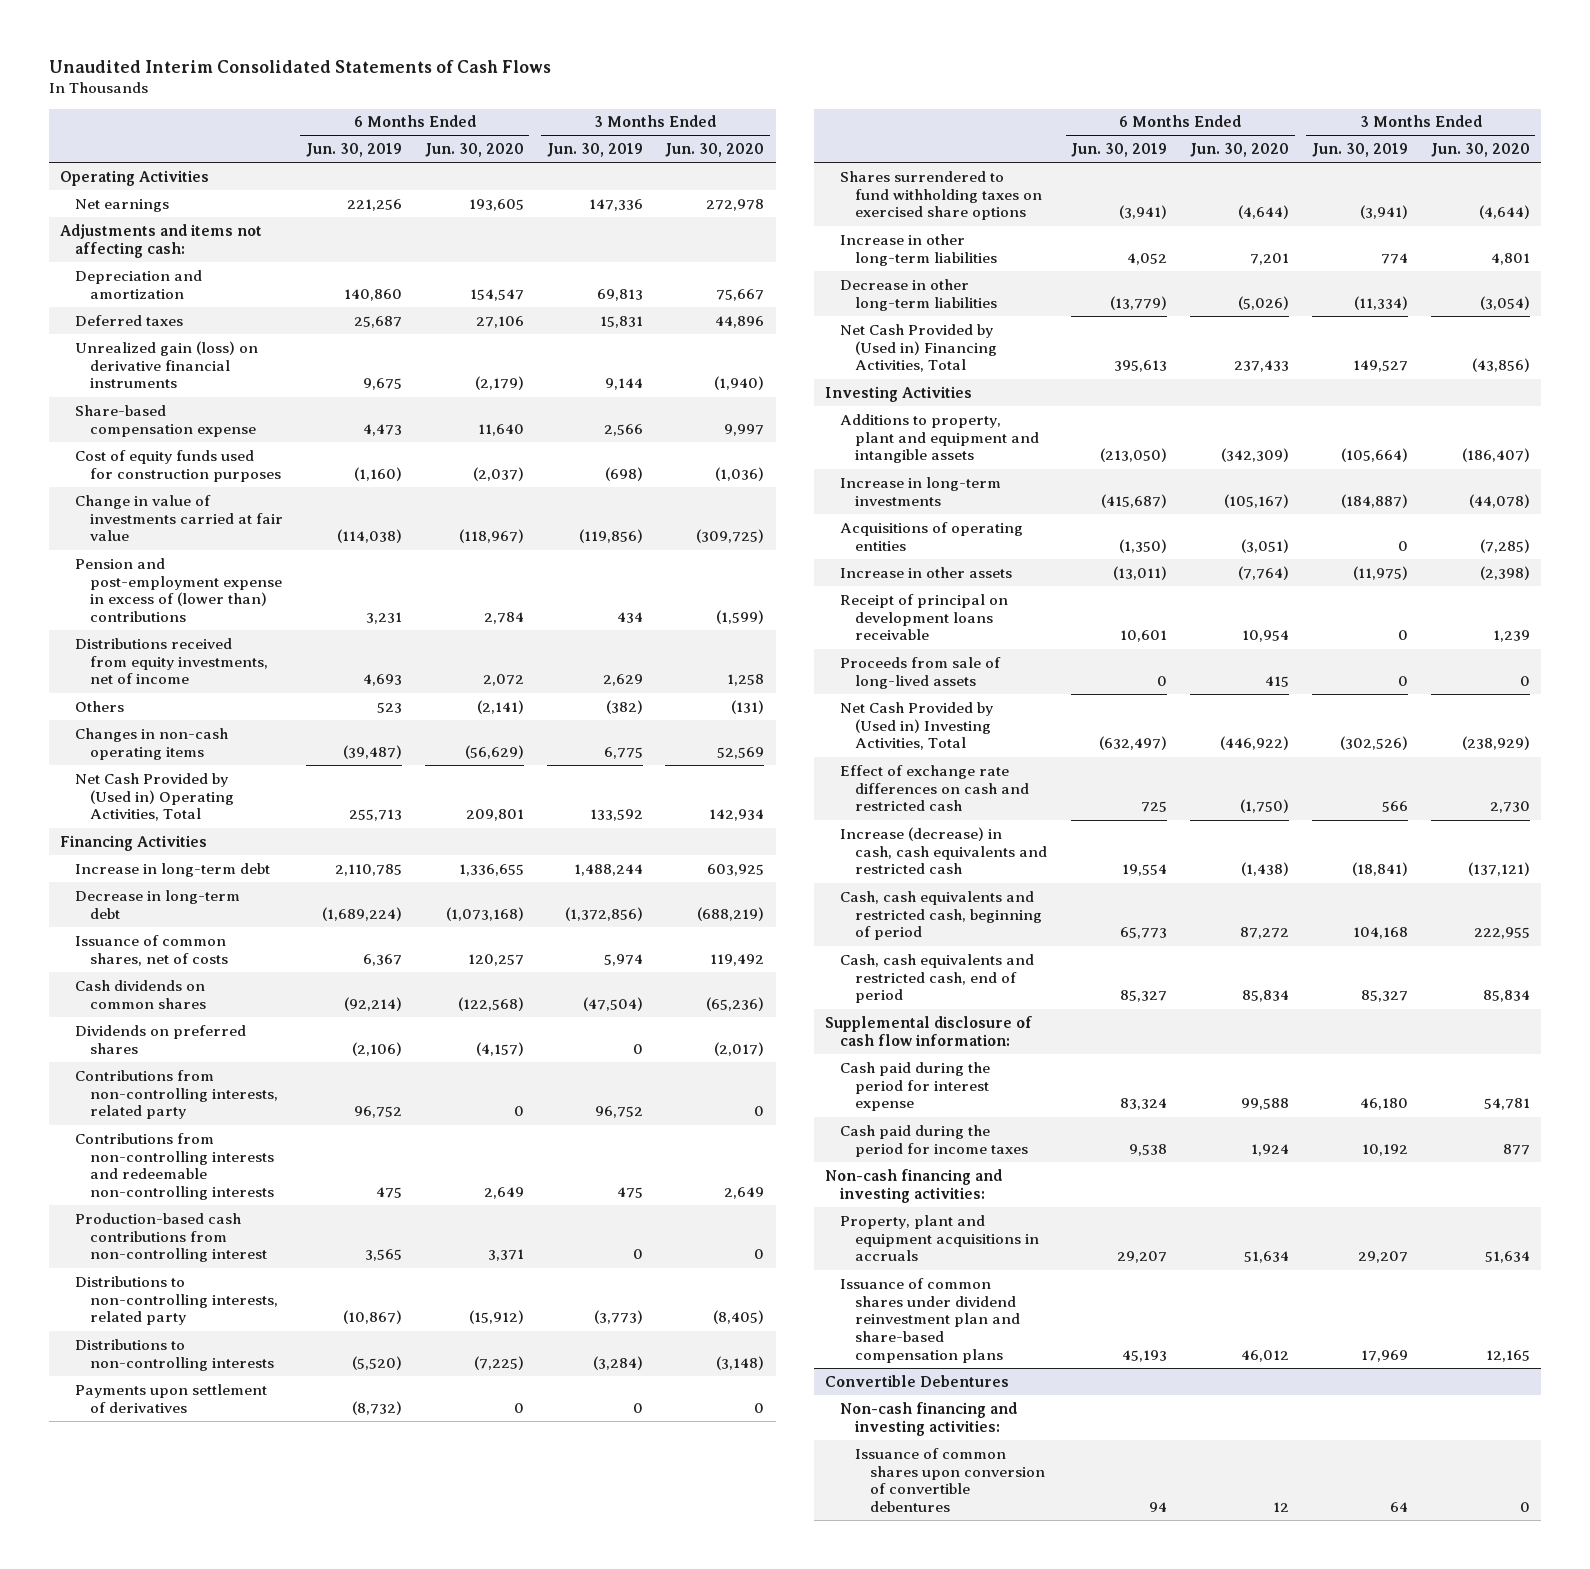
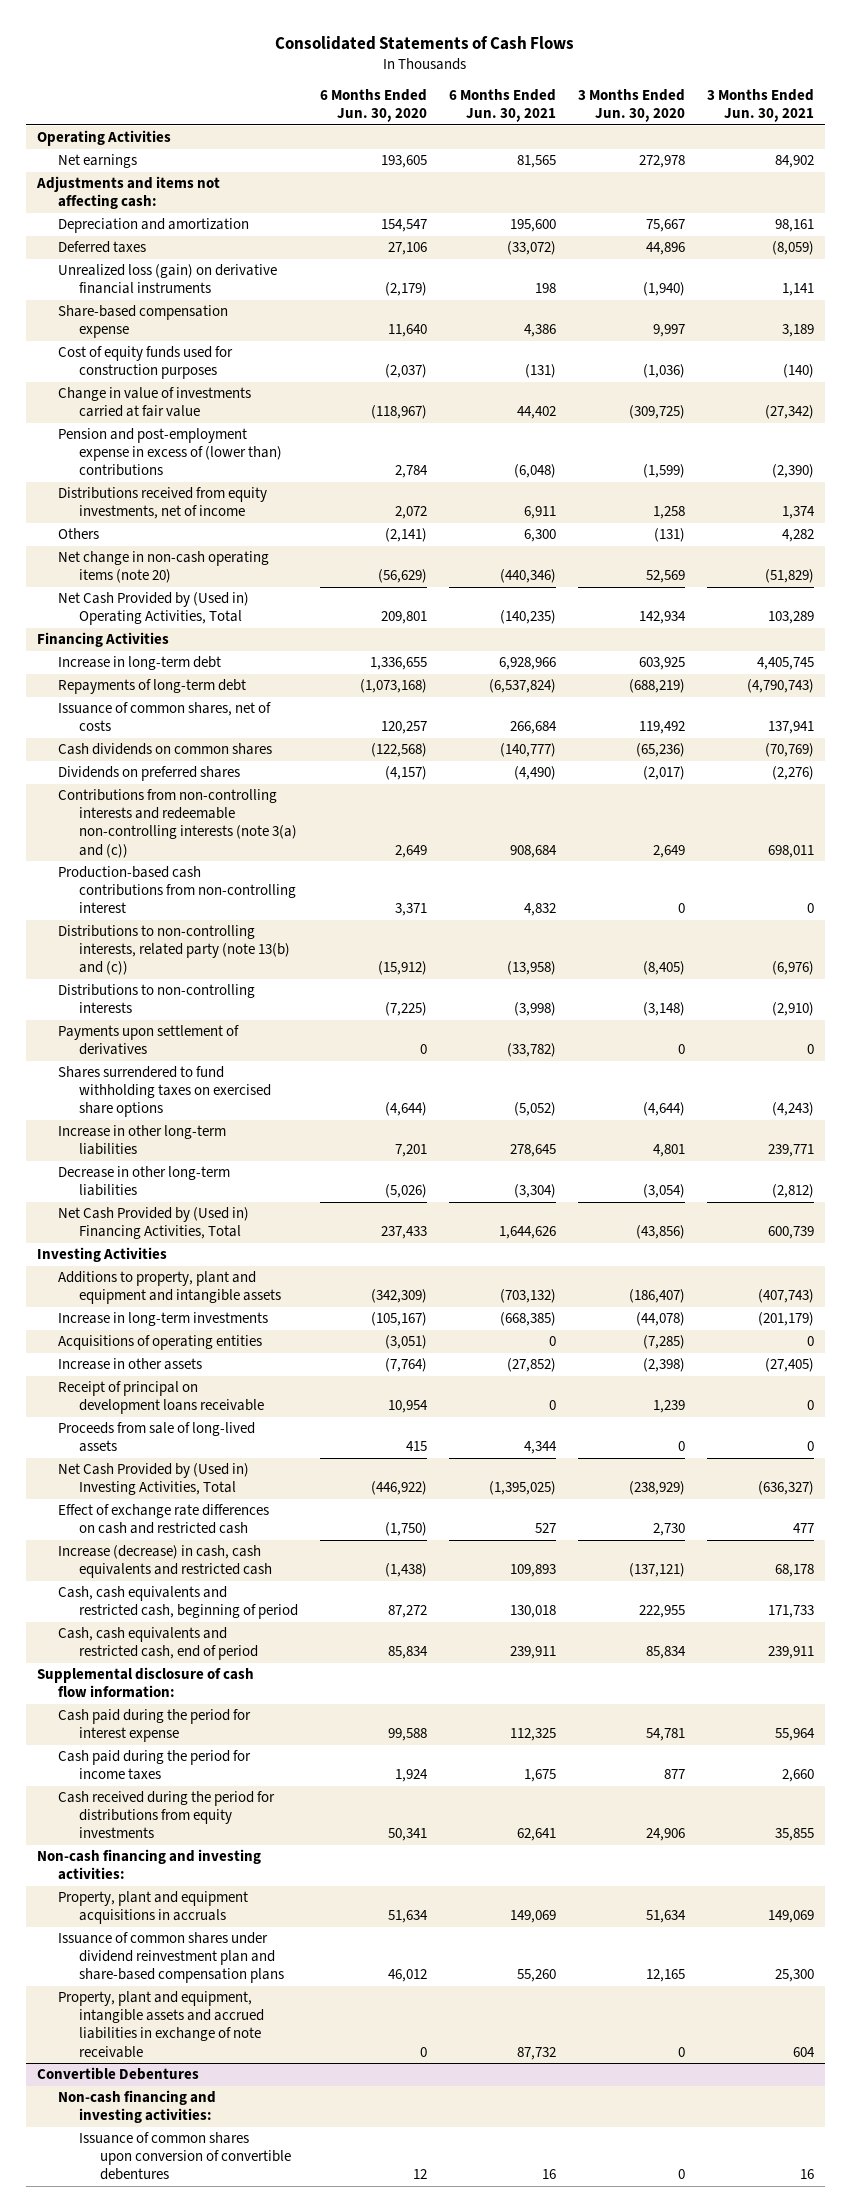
- Unaudited Interim Consolidated Statements of Cash Flows
+ Consolidated Statements of Cash Flows
- | 6 Months Ended Jun. 30, 2019 | 6 Months Ended Jun. 30, 2020 | 3 Months Ended Jun. 30, 2019 | 3 Months Ended Jun. 30, 2020
+ | 6 Months Ended Jun. 30, 2020 | 6 Months Ended Jun. 30, 2021 | 3 Months Ended Jun. 30, 2020 | 3 Months Ended Jun. 30, 2021
- Unrealized gain (loss) on derivative financial instruments | 9,675 | (2,179) | 9,144 | (1,940)
+ Unrealized loss (gain) on derivative financial instruments | (2,179) | 198 | (1,940) | 1,141
- Changes in non-cash operating items | (39,487) | (56,629) | 6,775 | 52,569
+ Net change in non-cash operating items (note 20) | (56,629) | (440,346) | 52,569 | (51,829)
- Decrease in long-term debt | (1,689,224) | (1,073,168) | (1,372,856) | (688,219)
+ Repayments of long-term debt | (1,073,168) | (6,537,824) | (688,219) | (4,790,743)
- Contributions from non-controlling interests, related party | 96,752 | 0 | 96,752 | 0
- Contributions from non-controlling interests and redeemable non-controlling interests | 475 | 2,649 | 475 | 2,649
+ Contributions from non-controlling interests and redeemable non-controlling interests (note 3(a) and (c)) | 2,649 | 908,684 | 2,649 | 698,011
- Distributions to non-controlling interests, related party | (10,867) | (15,912) | (3,773) | (8,405)
+ Distributions to non-controlling interests, related party (note 13(b) and (c)) | (15,912) | (13,958) | (8,405) | (6,976)
+ Cash received during the period for distributions from equity investments | 50,341 | 62,641 | 24,906 | 35,855
+ Property, plant and equipment, intangible assets and accrued liabilities in exchange of note receivable | 0 | 87,732 | 0 | 604

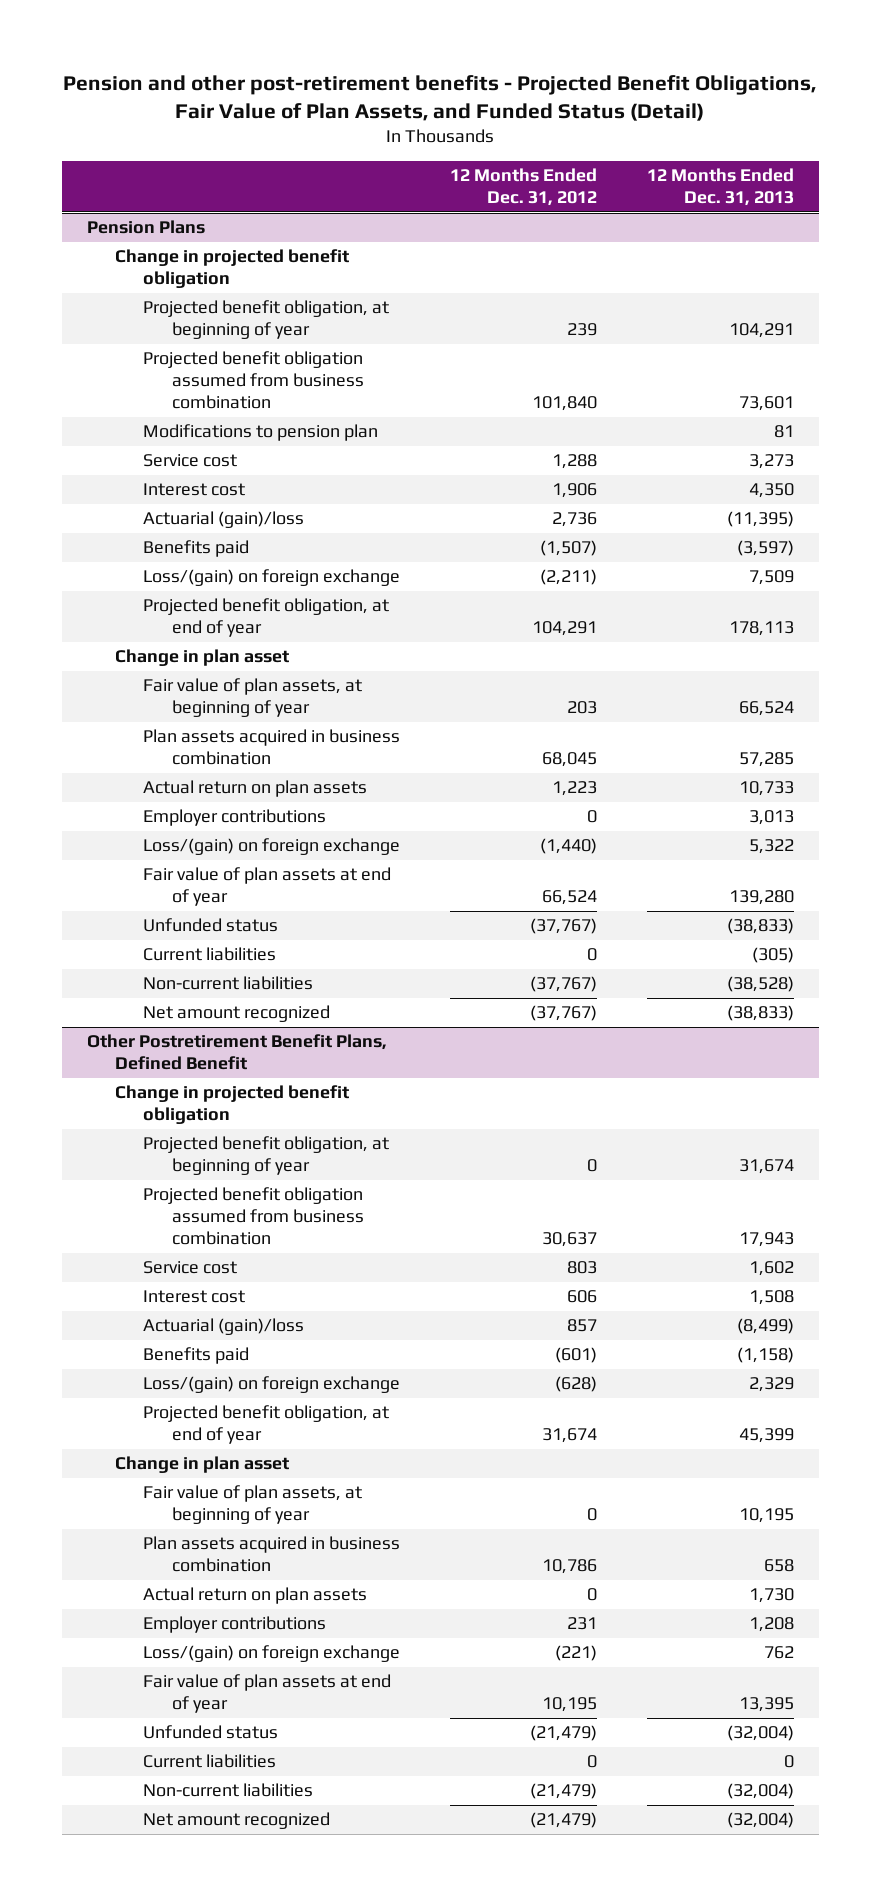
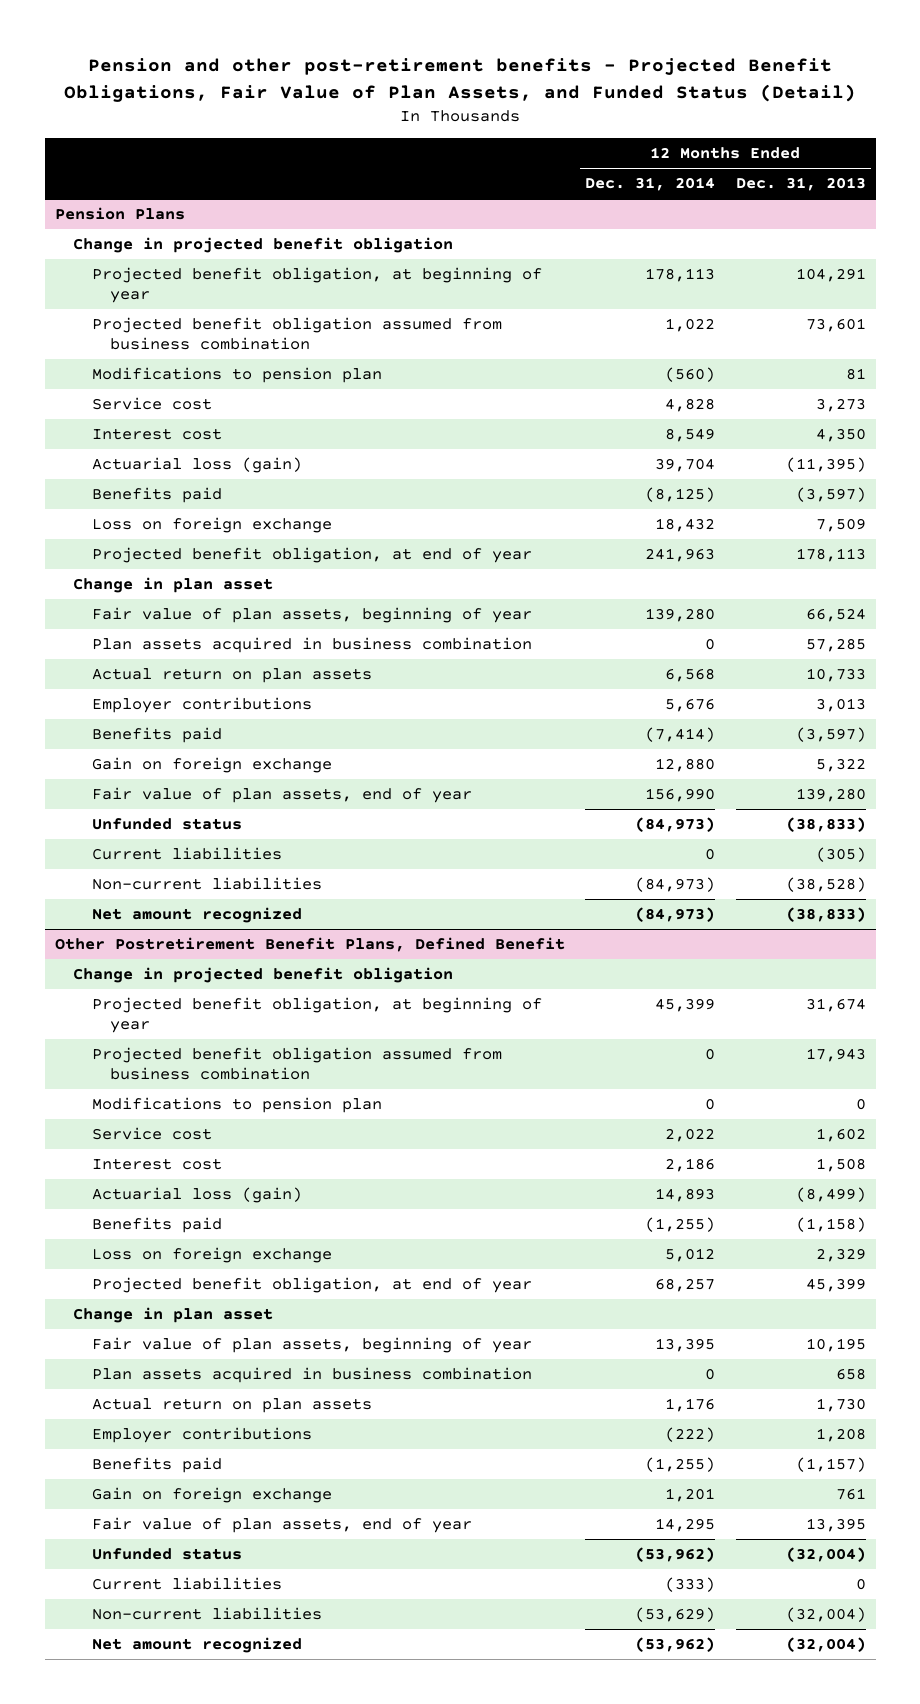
- | 12 Months Ended Dec. 31, 2012 | 12 Months Ended Dec. 31, 2013
+ | 12 Months Ended Dec. 31, 2014 | 12 Months Ended Dec. 31, 2013
@ Pension Plans
- Actuarial (gain)/loss | 2,736 | (11,395)
+ Actuarial loss (gain) | 39,704 | (11,395)
- Loss/(gain) on foreign exchange | (2,211) | 7,509
+ Loss on foreign exchange | 18,432 | 7,509
- Fair value of plan assets, at beginning of year | 203 | 66,524
+ Fair value of plan assets, beginning of year | 139,280 | 66,524
- Loss/(gain) on foreign exchange | (1,440) | 5,322
- Fair value of plan assets at end of year | 66,524 | 139,280
+ Benefits paid | (7,414) | (3,597)
+ Gain on foreign exchange | 12,880 | 5,322
+ Fair value of plan assets, end of year | 156,990 | 139,280
@ Other Postretirement Benefit Plans, Defined Benefit
+ Modifications to pension plan | 0 | 0
- Actuarial (gain)/loss | 857 | (8,499)
+ Actuarial loss (gain) | 14,893 | (8,499)
- Loss/(gain) on foreign exchange | (628) | 2,329
+ Loss on foreign exchange | 5,012 | 2,329
- Fair value of plan assets, at beginning of year | 0 | 10,195
+ Fair value of plan assets, beginning of year | 13,395 | 10,195
- Loss/(gain) on foreign exchange | (221) | 762
- Fair value of plan assets at end of year | 10,195 | 13,395
+ Benefits paid | (1,255) | (1,157)
+ Gain on foreign exchange | 1,201 | 761
+ Fair value of plan assets, end of year | 14,295 | 13,395

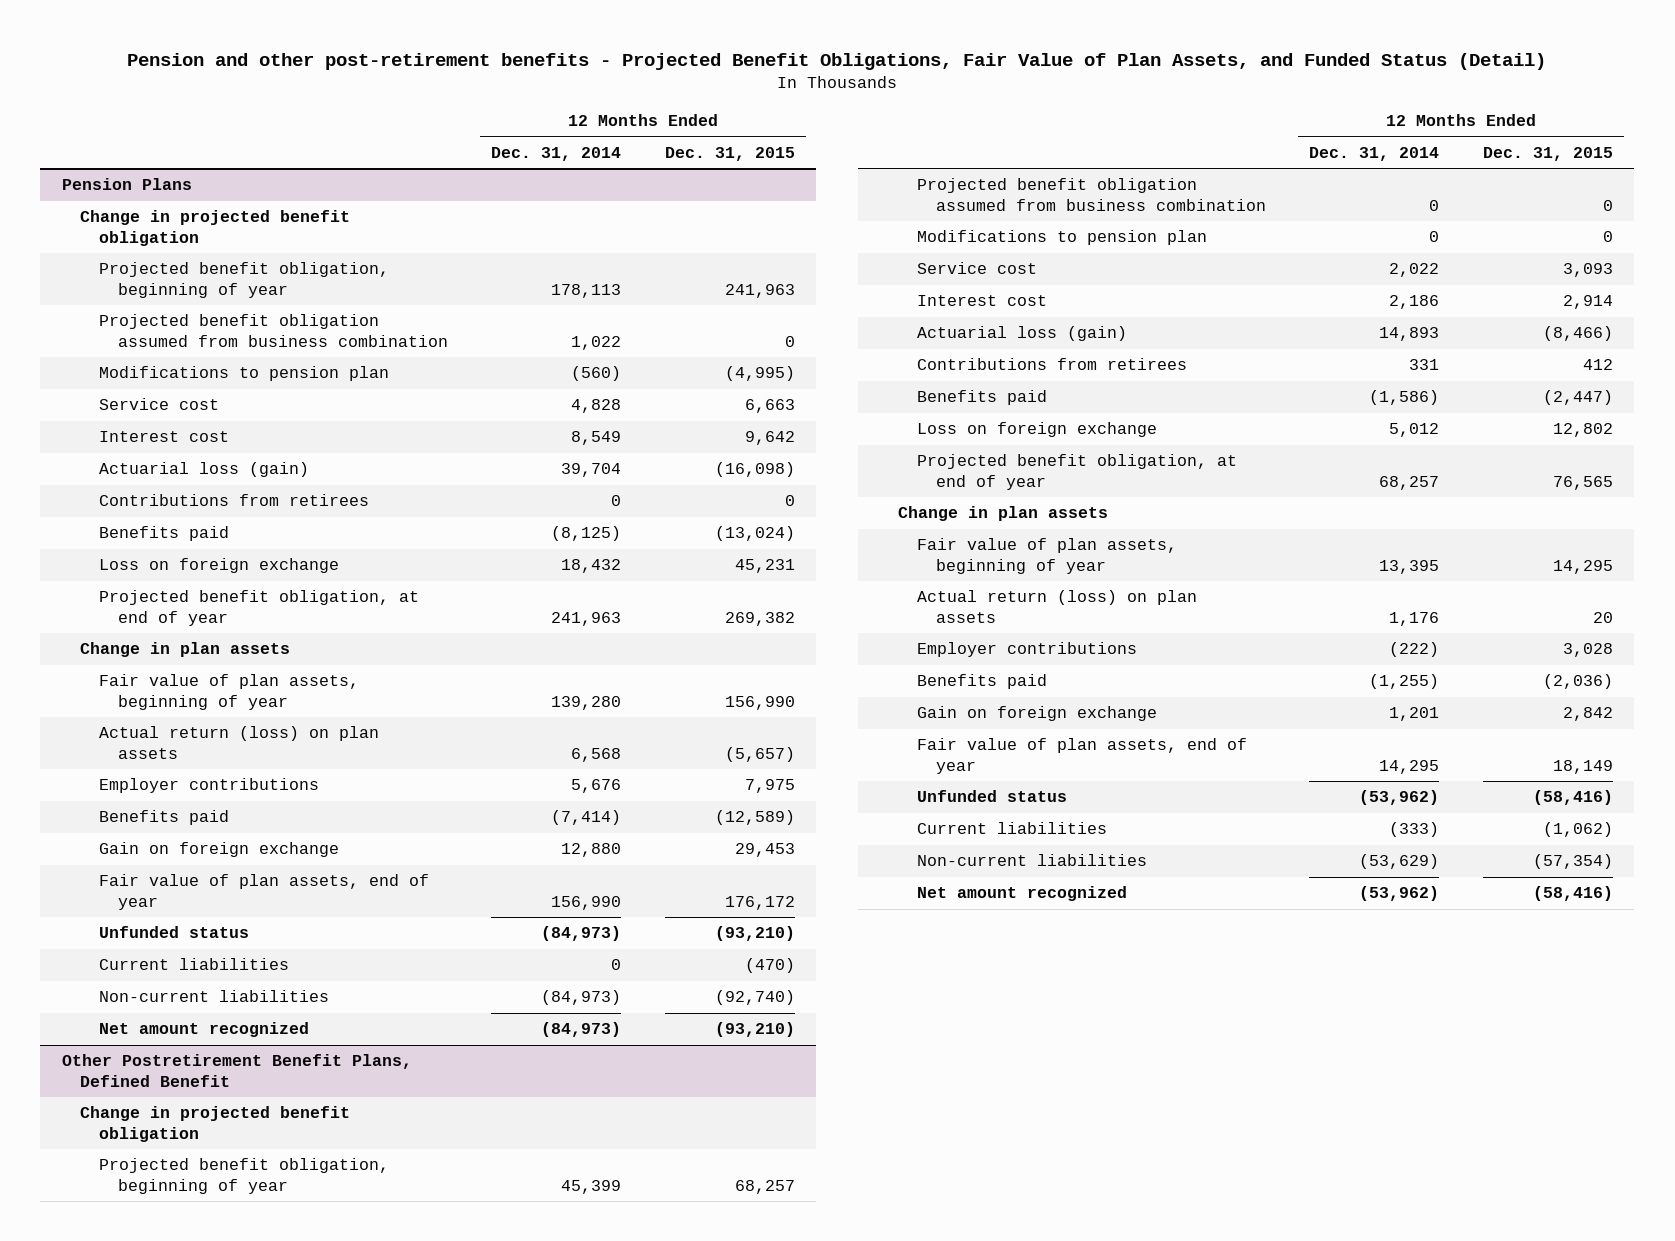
- | 12 Months Ended Dec. 31, 2014 | 12 Months Ended Dec. 31, 2013
+ | 12 Months Ended Dec. 31, 2014 | 12 Months Ended Dec. 31, 2015
@ Pension Plans
- Projected benefit obligation, at beginning of year | 178,113 | 104,291
+ Projected benefit obligation, beginning of year | 178,113 | 241,963
+ Contributions from retirees | 0 | 0
- Change in plan asset
+ Change in plan assets
- Plan assets acquired in business combination | 0 | 57,285
- Actual return on plan assets | 6,568 | 10,733
+ Actual return (loss) on plan assets | 6,568 | (5,657)
@ Other Postretirement Benefit Plans, Defined Benefit
- Projected benefit obligation, at beginning of year | 45,399 | 31,674
+ Projected benefit obligation, beginning of year | 45,399 | 68,257
- Benefits paid | (1,255) | (1,158)
+ Contributions from retirees | 331 | 412
+ Benefits paid | (1,586) | (2,447)
- Change in plan asset
+ Change in plan assets
- Plan assets acquired in business combination | 0 | 658
- Actual return on plan assets | 1,176 | 1,730
+ Actual return (loss) on plan assets | 1,176 | 20

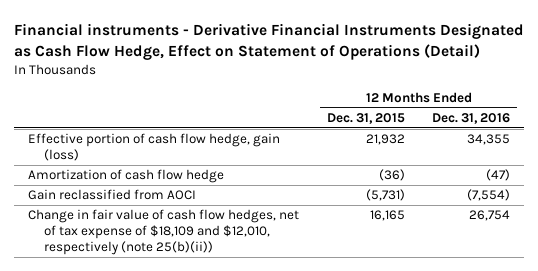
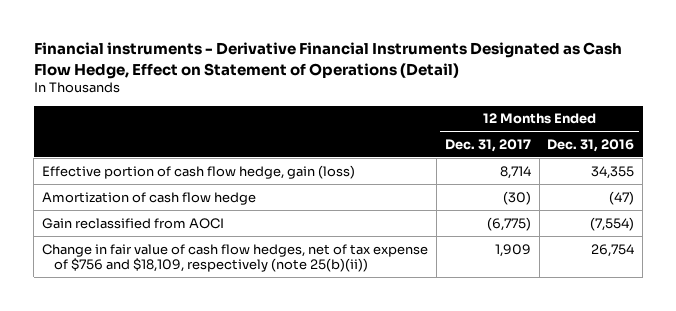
- | 12 Months Ended Dec. 31, 2015 | 12 Months Ended Dec. 31, 2016
+ | 12 Months Ended Dec. 31, 2017 | 12 Months Ended Dec. 31, 2016
- Change in fair value of cash flow hedges, net of tax expense of $18,109 and $12,010, respectively (note 25(b)(ii)) | 16,165 | 26,754
+ Change in fair value of cash flow hedges, net of tax expense of $756 and $18,109, respectively (note 25(b)(ii)) | 1,909 | 26,754

